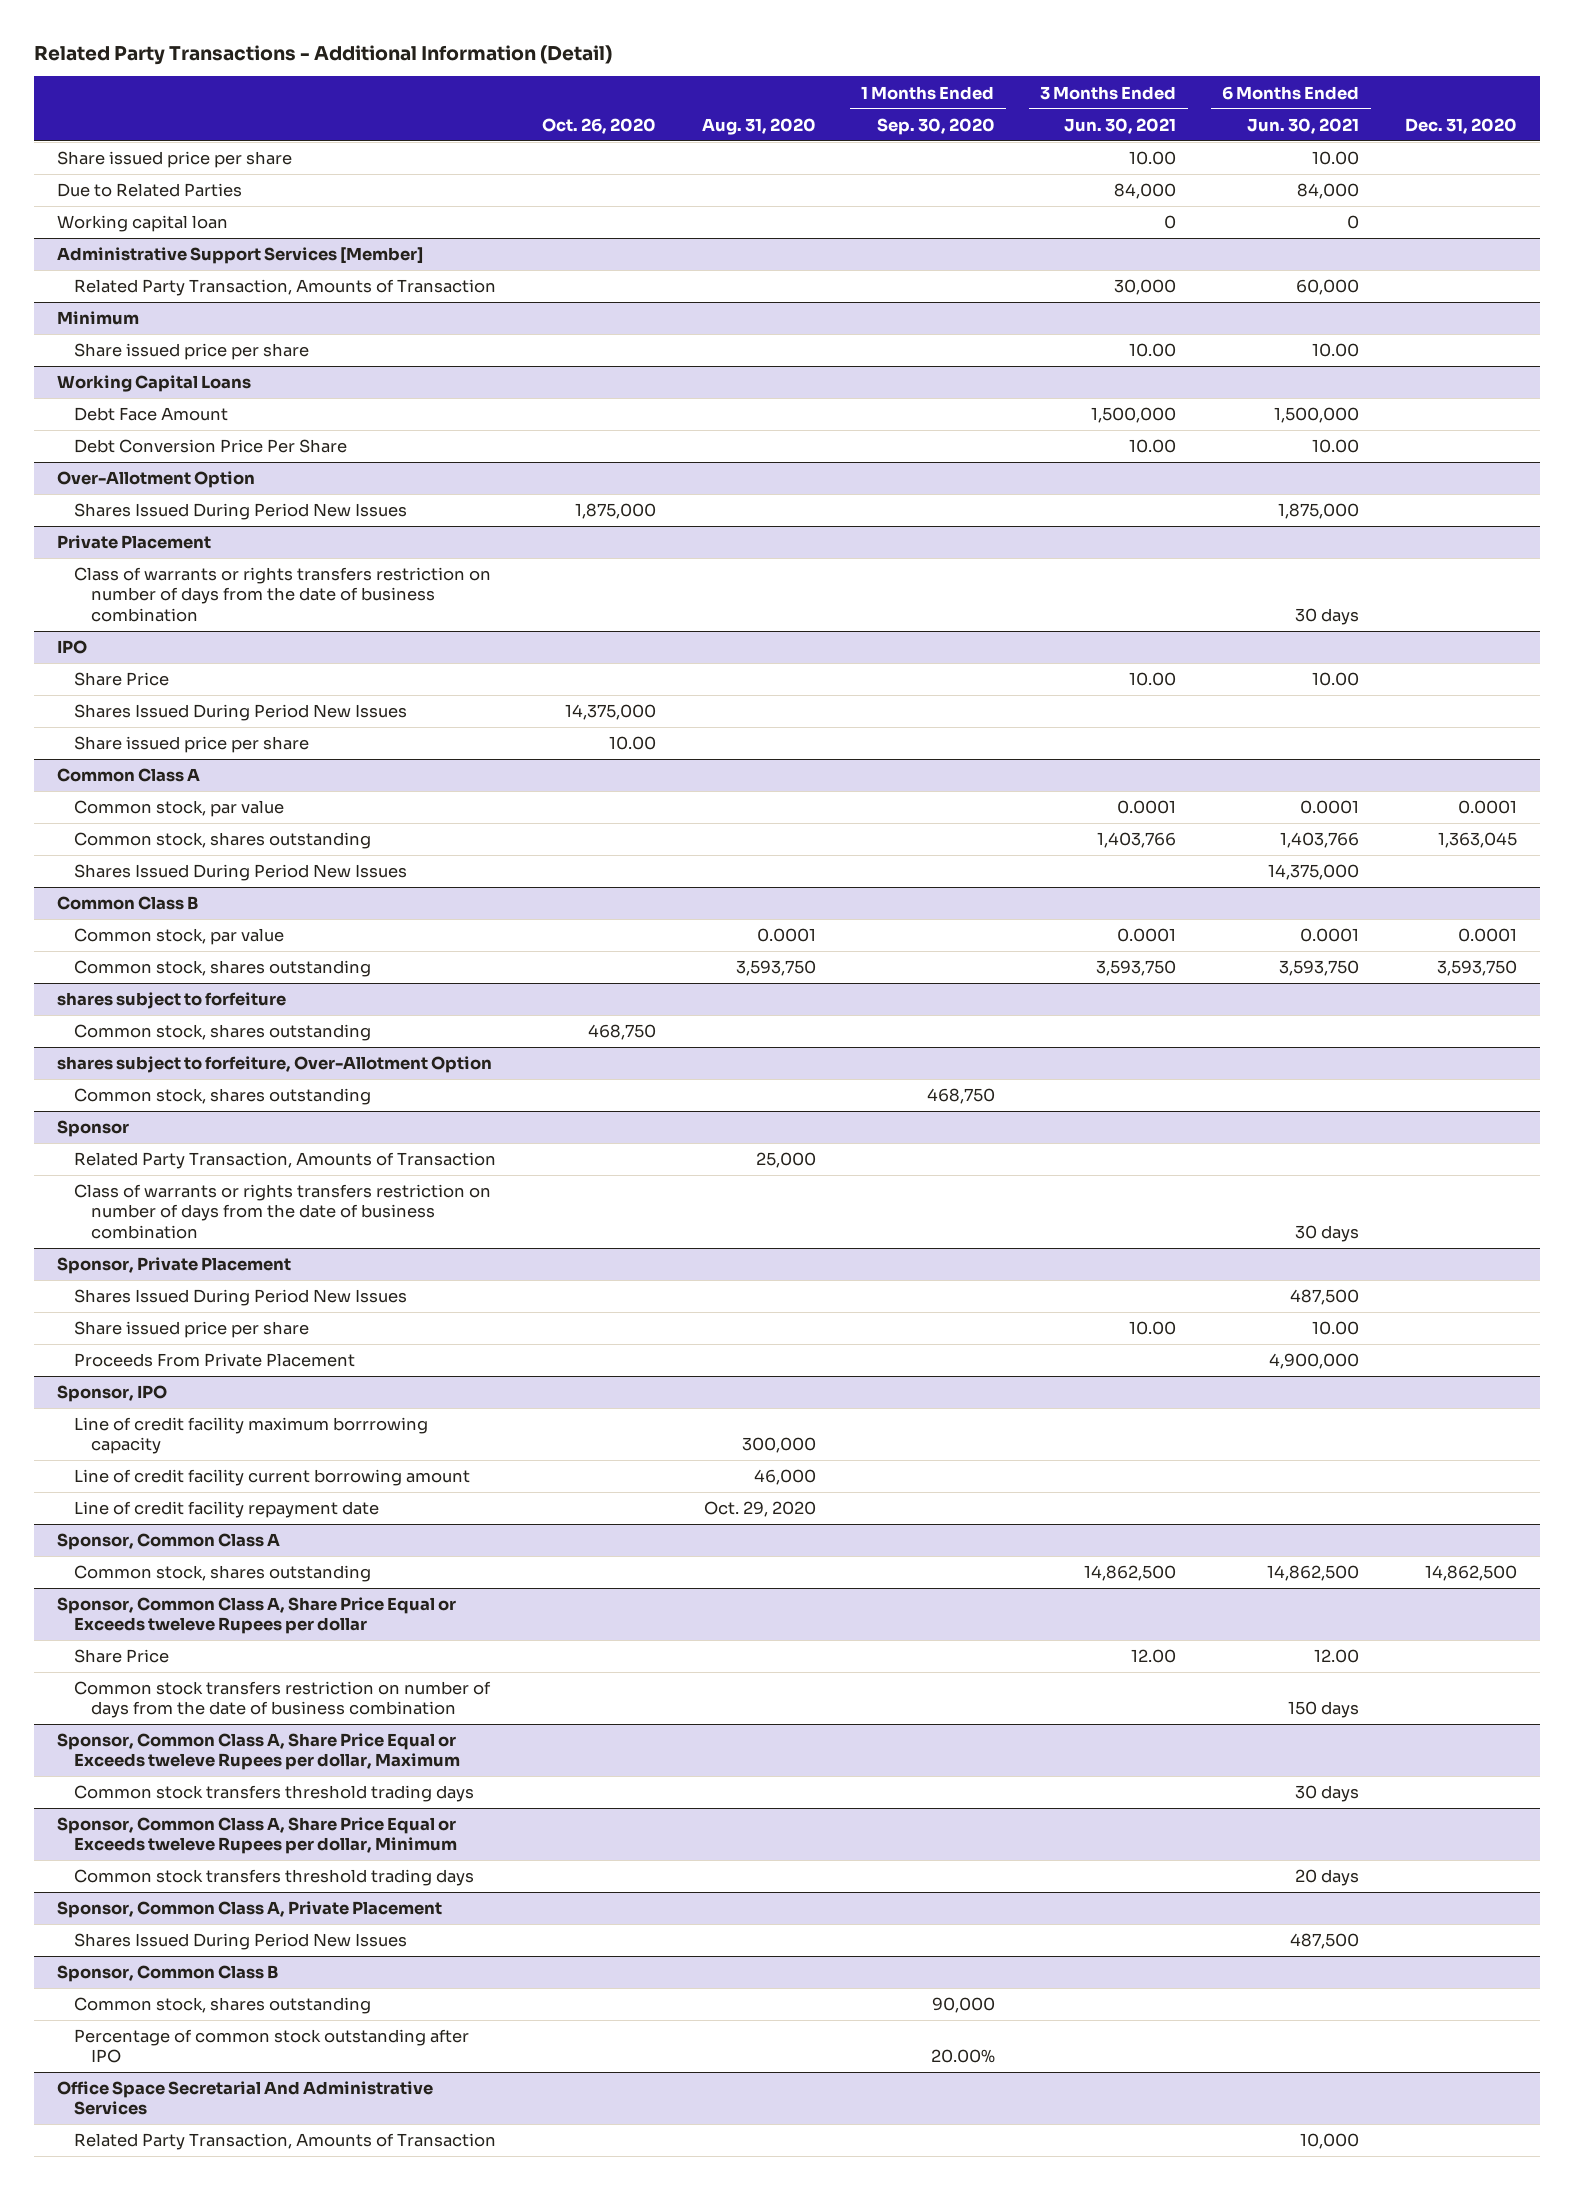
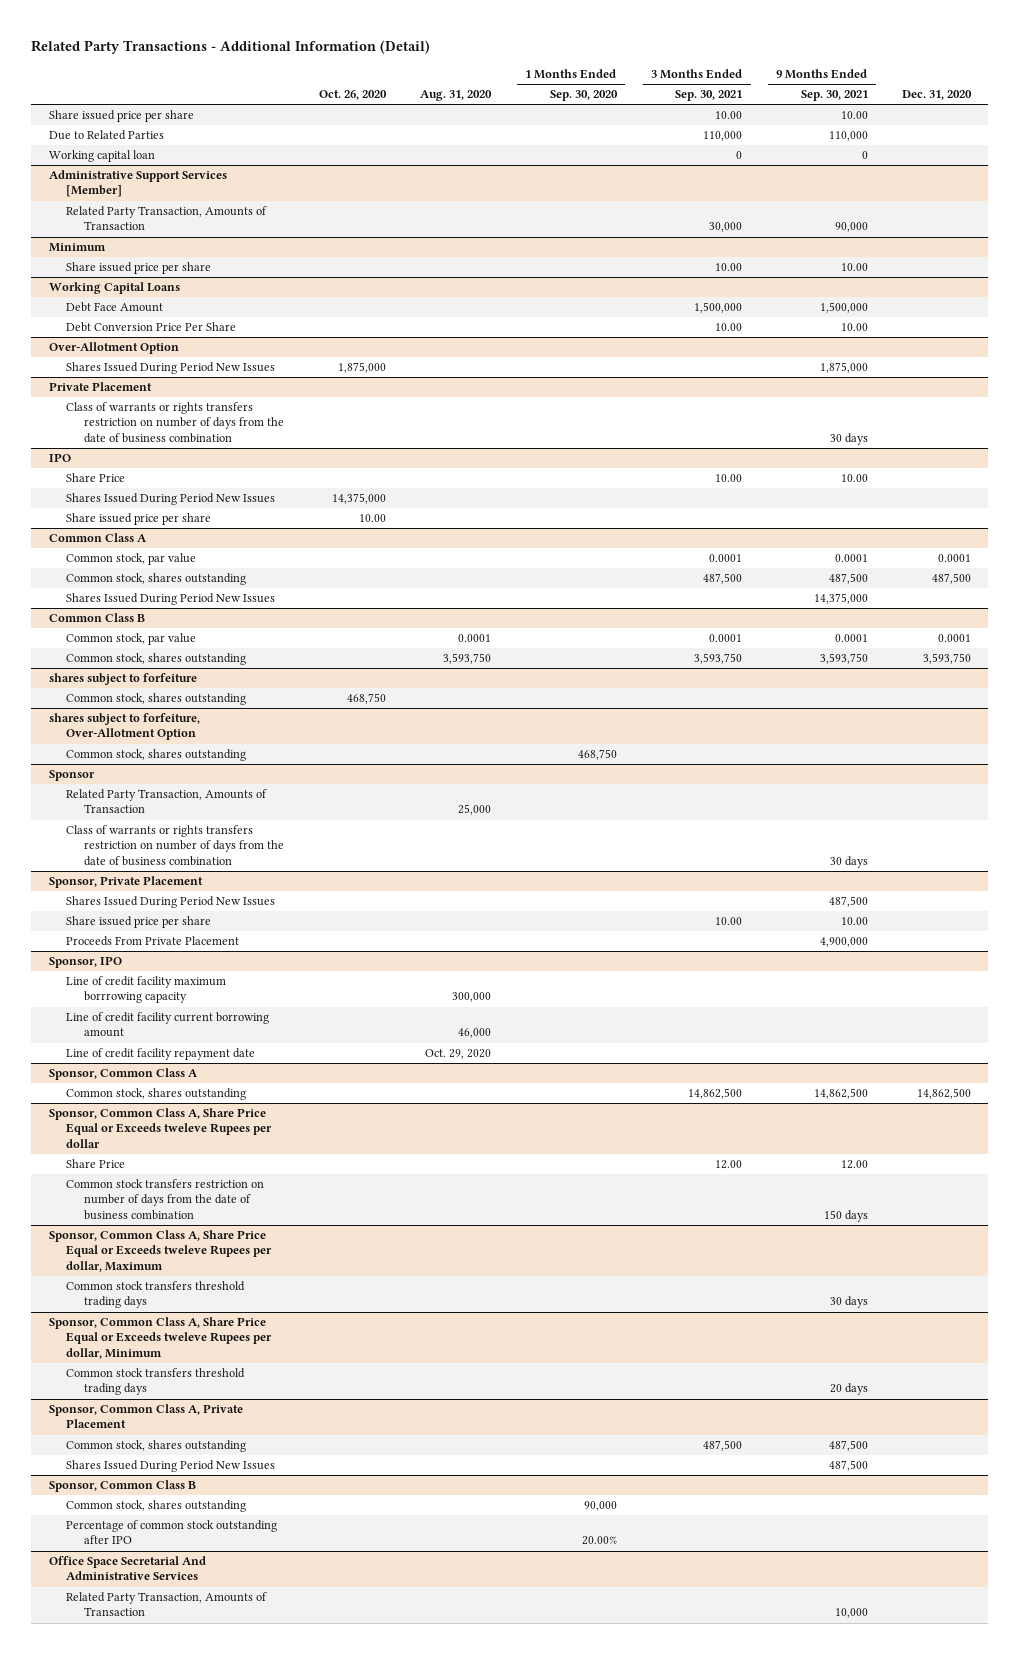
- | Oct. 26, 2020 | Aug. 31, 2020 | 1 Months Ended Sep. 30, 2020 | 3 Months Ended Jun. 30, 2021 | 6 Months Ended Jun. 30, 2021 | Dec. 31, 2020
+ | Oct. 26, 2020 | Aug. 31, 2020 | 1 Months Ended Sep. 30, 2020 | 3 Months Ended Sep. 30, 2021 | 9 Months Ended Sep. 30, 2021 | Dec. 31, 2020
@ Common Class A
- Common stock, shares outstanding | | | | 1,403,766 | 1,403,766 | 1,363,045
+ Common stock, shares outstanding | | | | 487,500 | 487,500 | 487,500
@ Sponsor, Common Class A, Private Placement
+ Common stock, shares outstanding | | | | 487,500 | 487,500 |

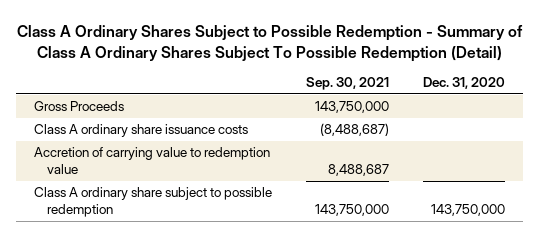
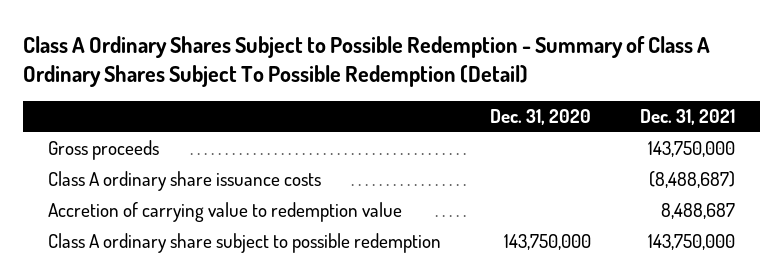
- | Sep. 30, 2021 | Dec. 31, 2020
+ | Dec. 31, 2020 | Dec. 31, 2021
- Gross Proceeds | 143,750,000 |
+ Gross proceeds | | 143,750,000

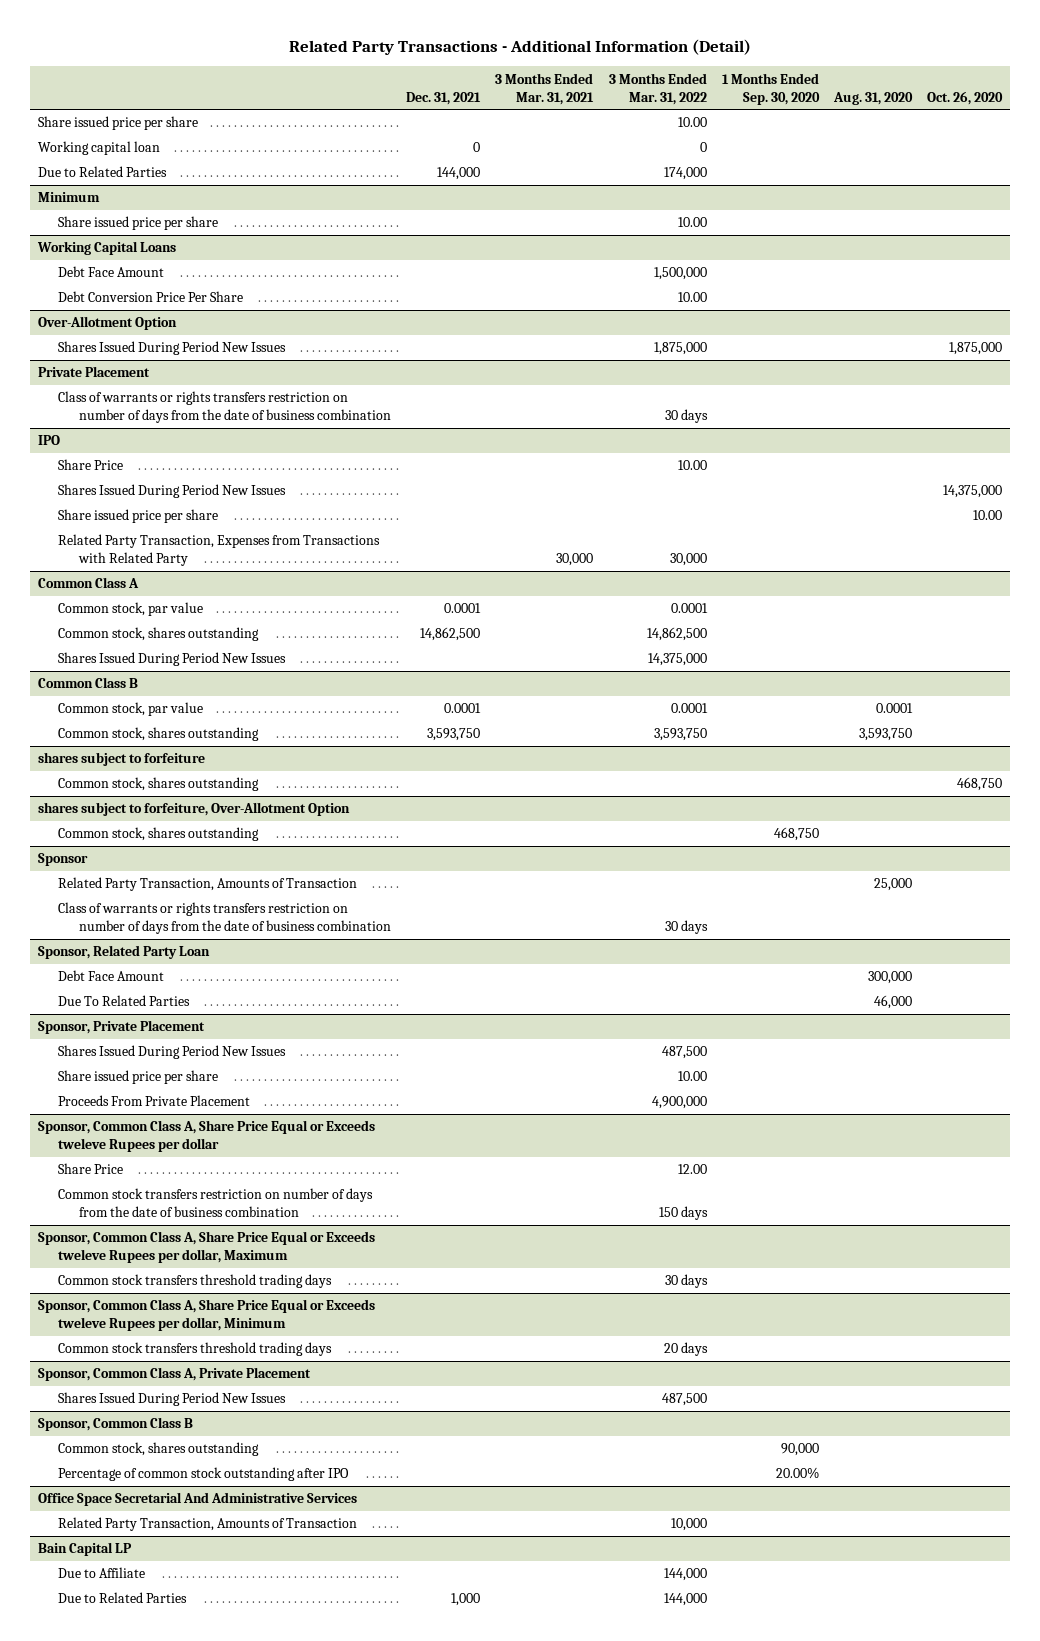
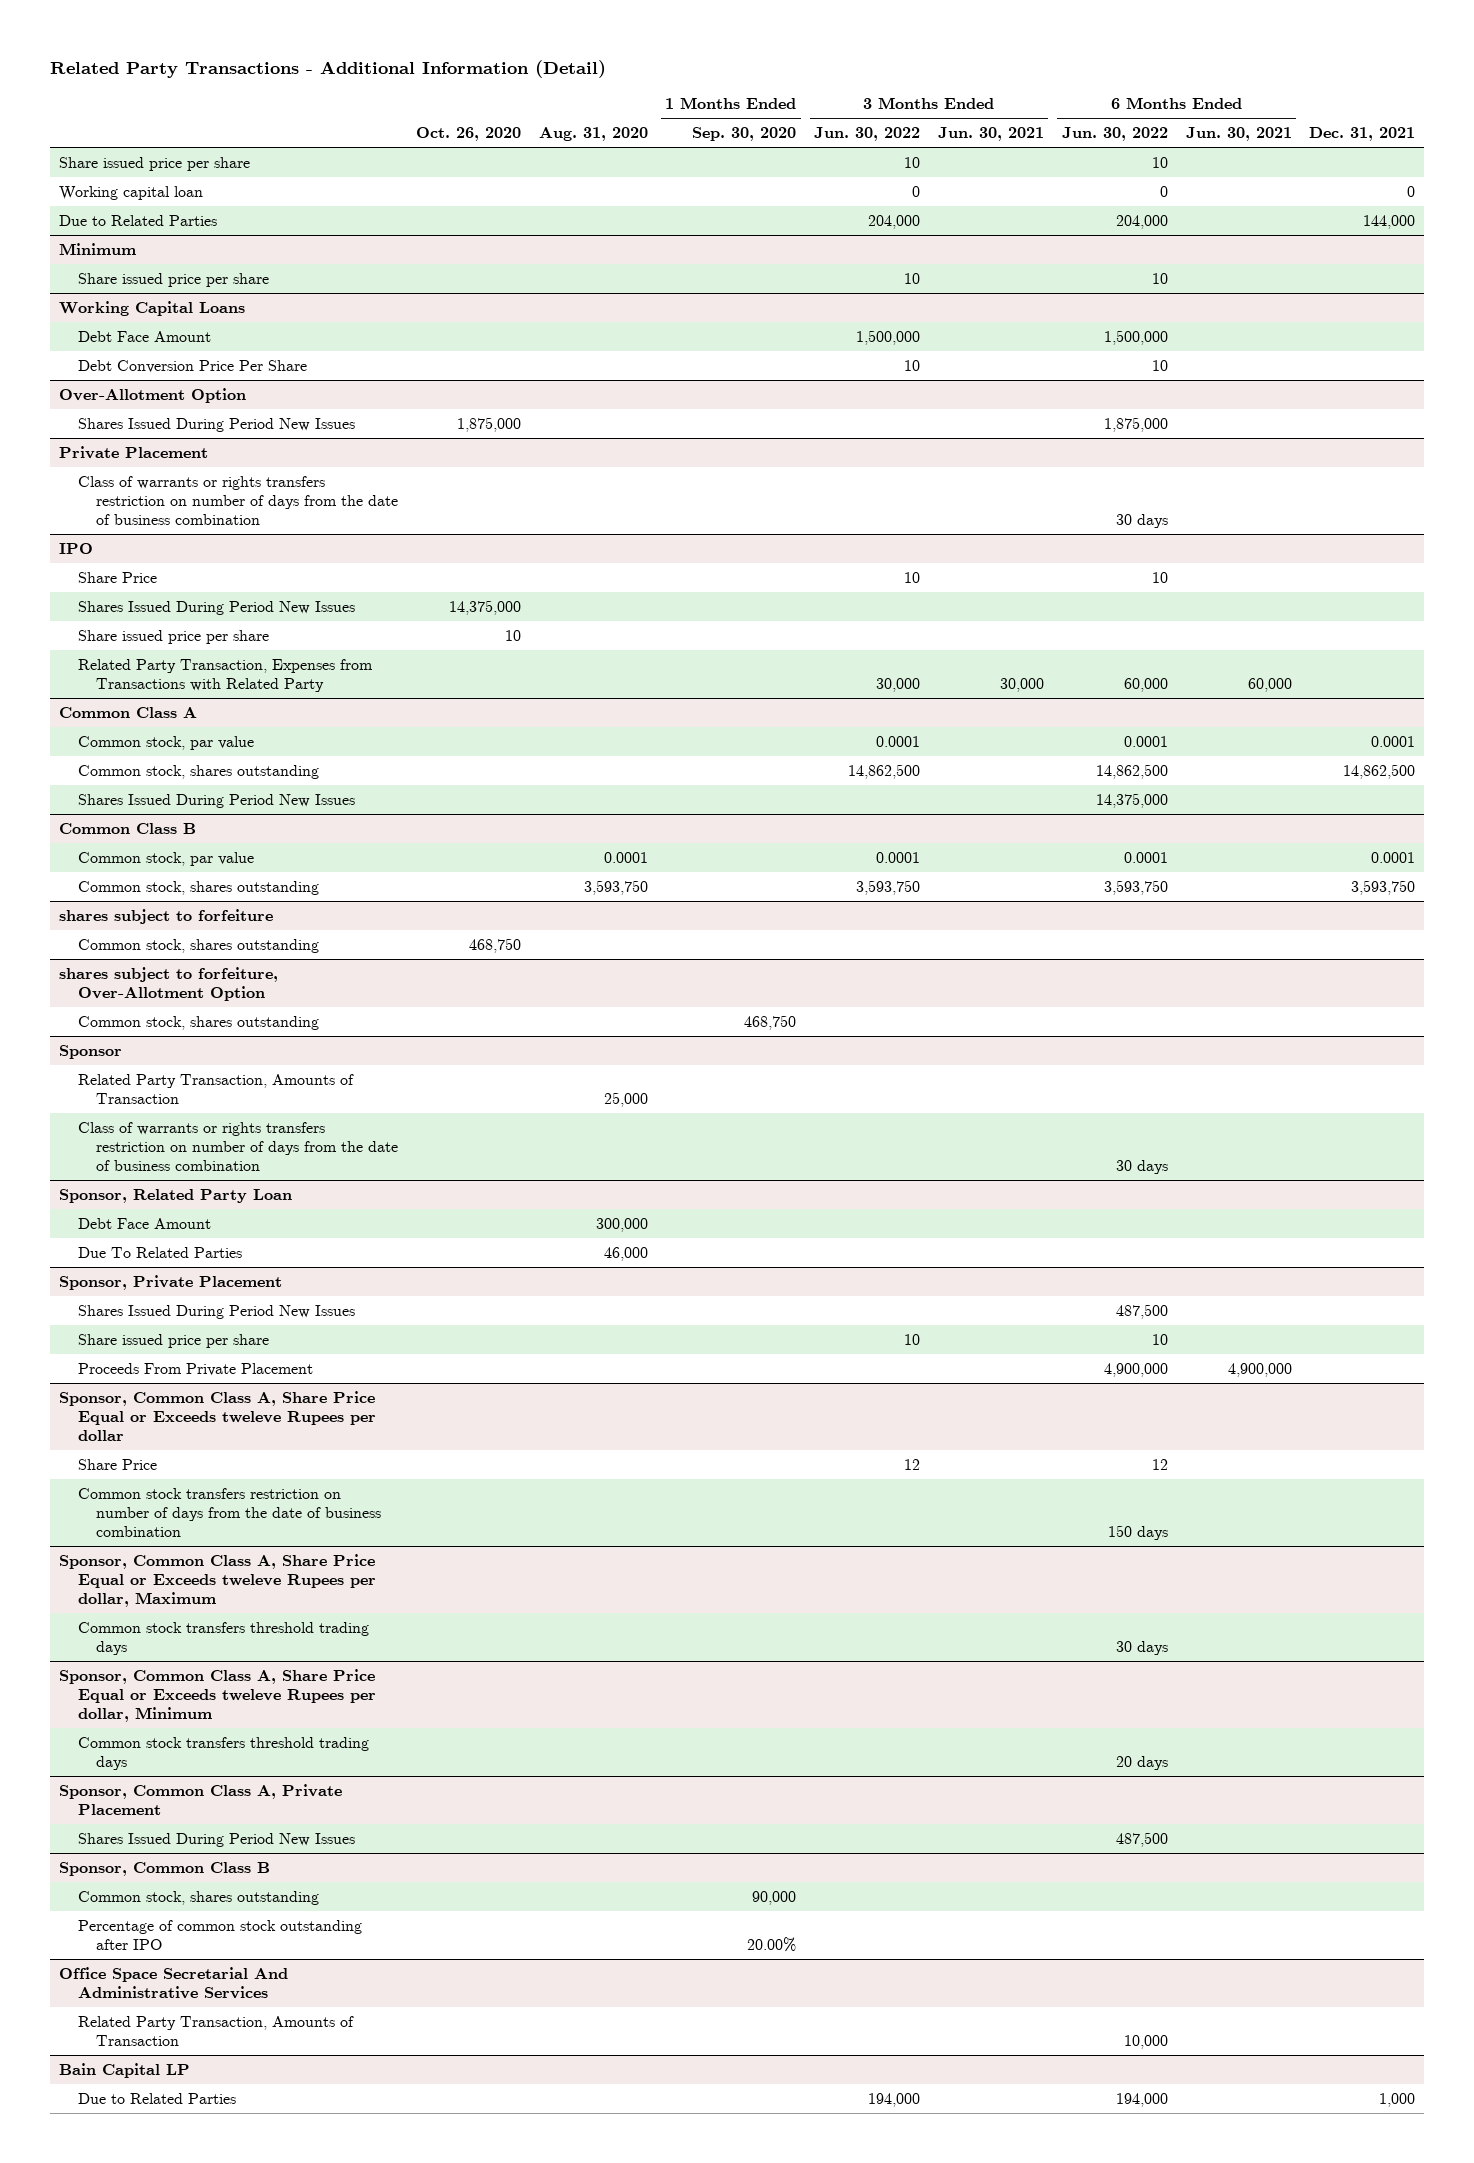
- | Dec. 31, 2021 | 3 Months Ended Mar. 31, 2021 | 3 Months Ended Mar. 31, 2022 | 1 Months Ended Sep. 30, 2020 | Aug. 31, 2020 | Oct. 26, 2020
+ | Oct. 26, 2020 | Aug. 31, 2020 | 1 Months Ended Sep. 30, 2020 | 3 Months Ended Jun. 30, 2022 | 3 Months Ended Jun. 30, 2021 | 6 Months Ended Jun. 30, 2022 | 6 Months Ended Jun. 30, 2021 | Dec. 31, 2021
@ IPO
- Share issued price per share | | | | | | 10.00
+ Share issued price per share | 10 | | | | | | |
@ Bain Capital LP
- Due to Affiliate | | | 144,000 | | |

